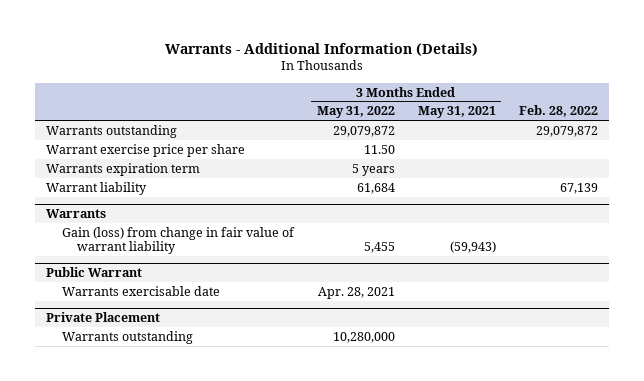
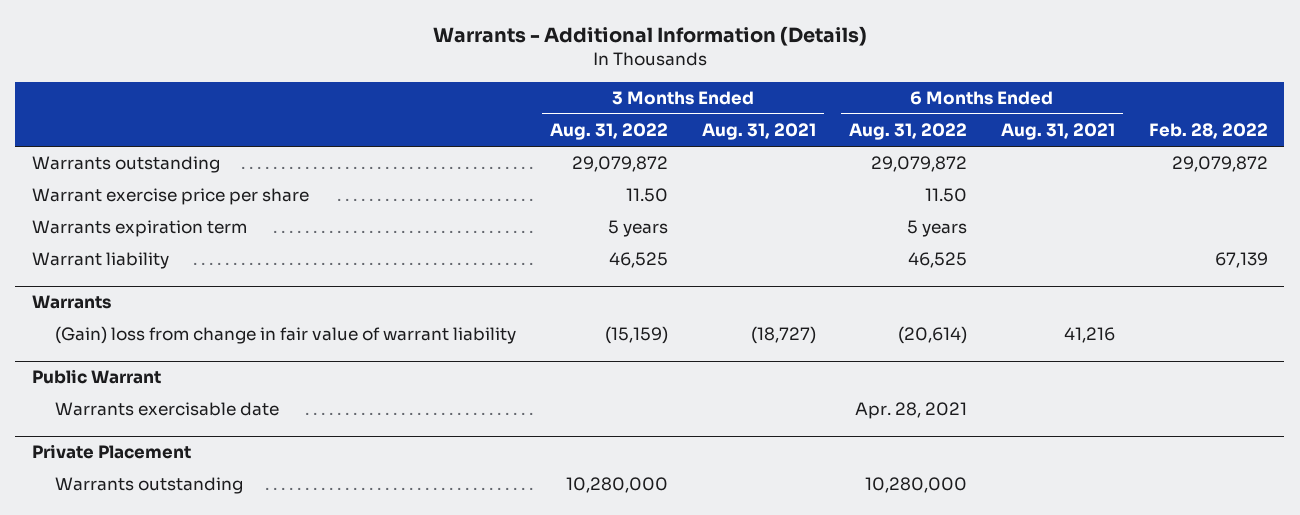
- | 3 Months Ended May 31, 2022 | 3 Months Ended May 31, 2021 | Feb. 28, 2022
+ | 3 Months Ended Aug. 31, 2022 | 3 Months Ended Aug. 31, 2021 | 6 Months Ended Aug. 31, 2022 | 6 Months Ended Aug. 31, 2021 | Feb. 28, 2022
@ Warrants
- Gain (loss) from change in fair value of warrant liability | 5,455 | (59,943) |
+ (Gain) loss from change in fair value of warrant liability | (15,159) | (18,727) | (20,614) | 41,216 |

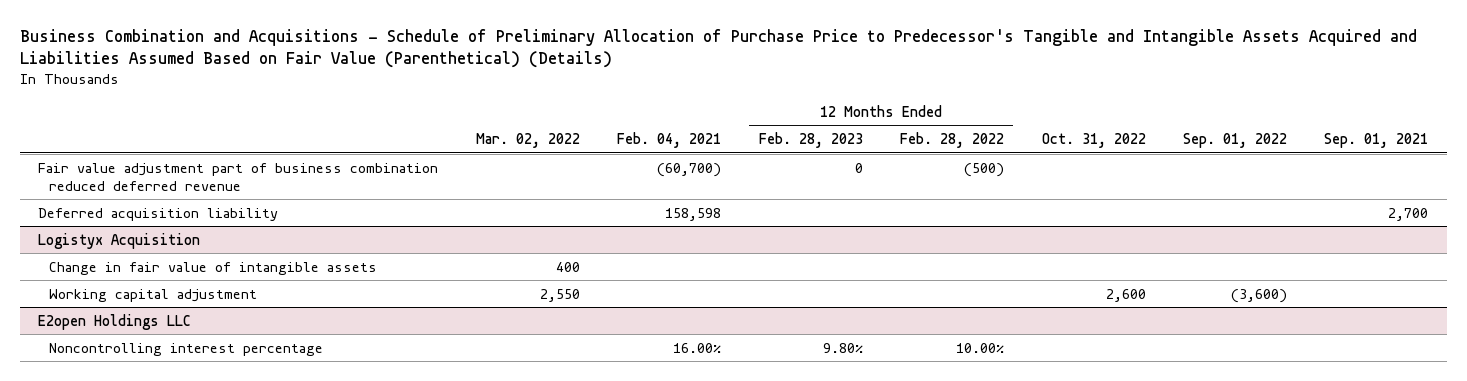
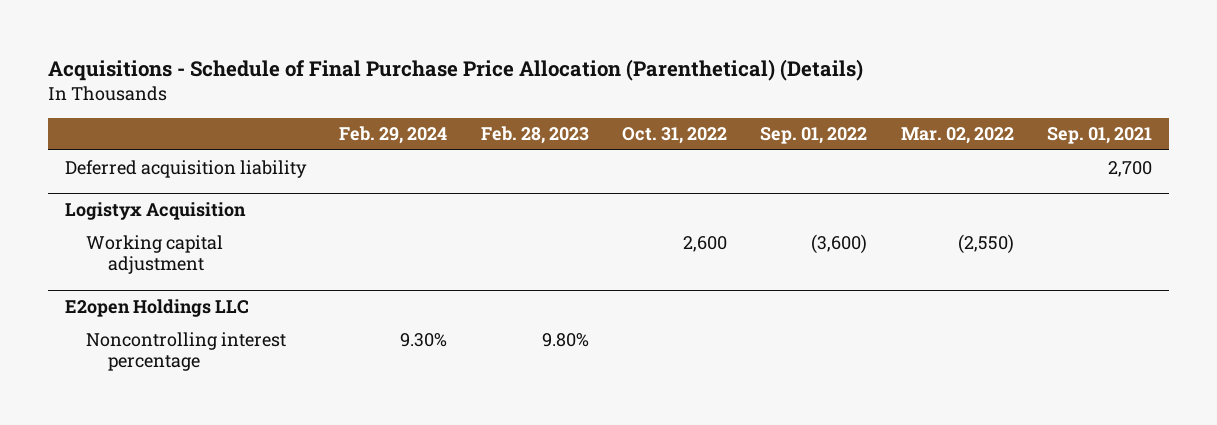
- Business Combination and Acquisitions - Schedule of Preliminary Allocation of Purchase Price to Predecessor's Tangible and Intangible Assets Acquired and Liabilities Assumed Based on Fair Value (Parenthetical) (Details)
+ Acquisitions - Schedule of Final Purchase Price Allocation (Parenthetical) (Details)
- | Mar. 02, 2022 | Feb. 04, 2021 | 12 Months Ended Feb. 28, 2023 | 12 Months Ended Feb. 28, 2022 | Oct. 31, 2022 | Sep. 01, 2022 | Sep. 01, 2021
+ | Feb. 29, 2024 | Feb. 28, 2023 | Oct. 31, 2022 | Sep. 01, 2022 | Mar. 02, 2022 | Sep. 01, 2021
- Fair value adjustment part of business combination reduced deferred revenue | | (60,700) | 0 | (500) | | |
@ Logistyx Acquisition
- Change in fair value of intangible assets | 400 | | | | | |
- Working capital adjustment | 2,550 | | | | 2,600 | (3,600) |
+ Working capital adjustment | | | 2,600 | (3,600) | (2,550) |

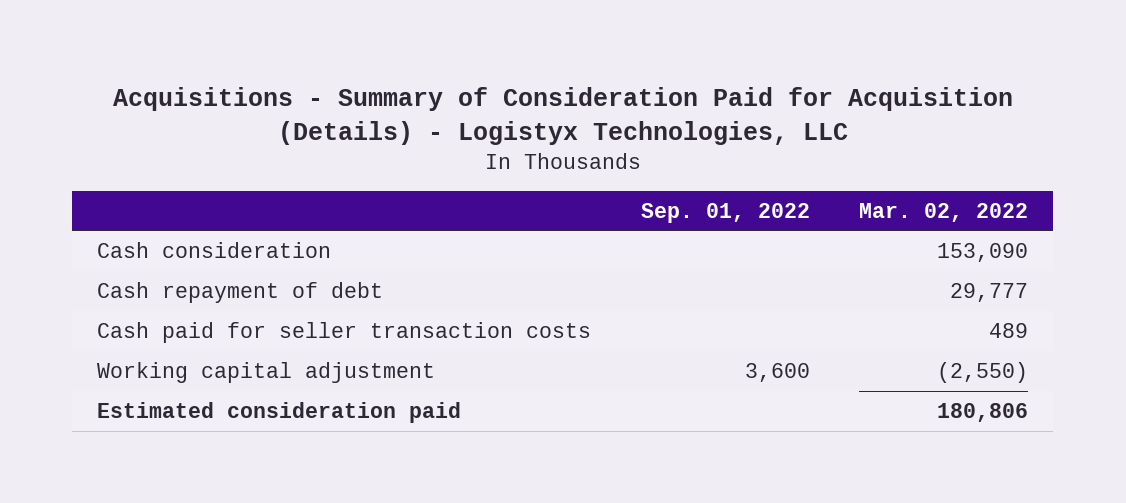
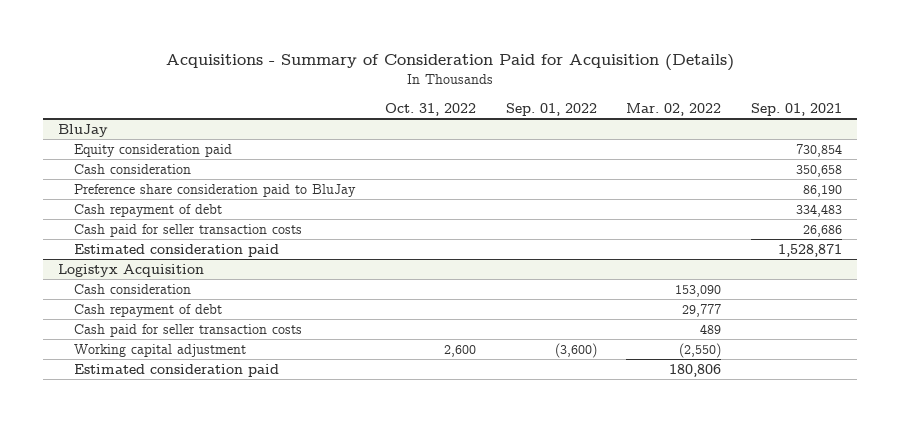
- Acquisitions - Summary of Consideration Paid for Acquisition (Details) - Logistyx Technologies, LLC
+ Acquisitions - Summary of Consideration Paid for Acquisition (Details)
- | Sep. 01, 2022 | Mar. 02, 2022
+ | Oct. 31, 2022 | Sep. 01, 2022 | Mar. 02, 2022 | Sep. 01, 2021
+ BluJay
+ Equity consideration paid | | | | 730,854
+ Cash consideration | | | | 350,658
+ Preference share consideration paid to BluJay | | | | 86,190
+ Cash repayment of debt | | | | 334,483
+ Cash paid for seller transaction costs | | | | 26,686
+ Estimated consideration paid | | | | 1,528,871
+ Logistyx Acquisition
- Working capital adjustment | 3,600 | (2,550)
+ Working capital adjustment | 2,600 | (3,600) | (2,550) |

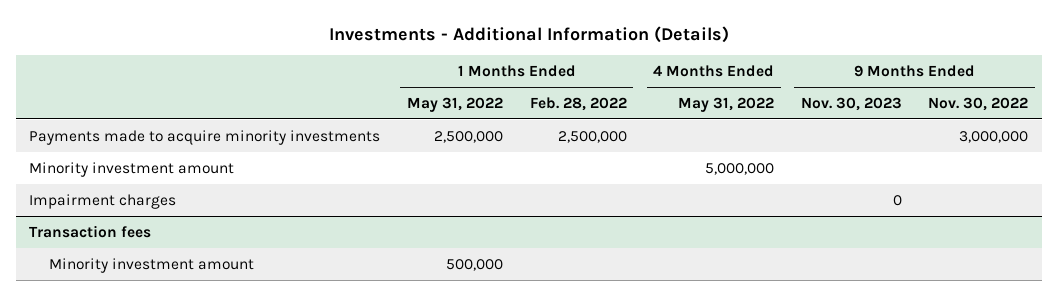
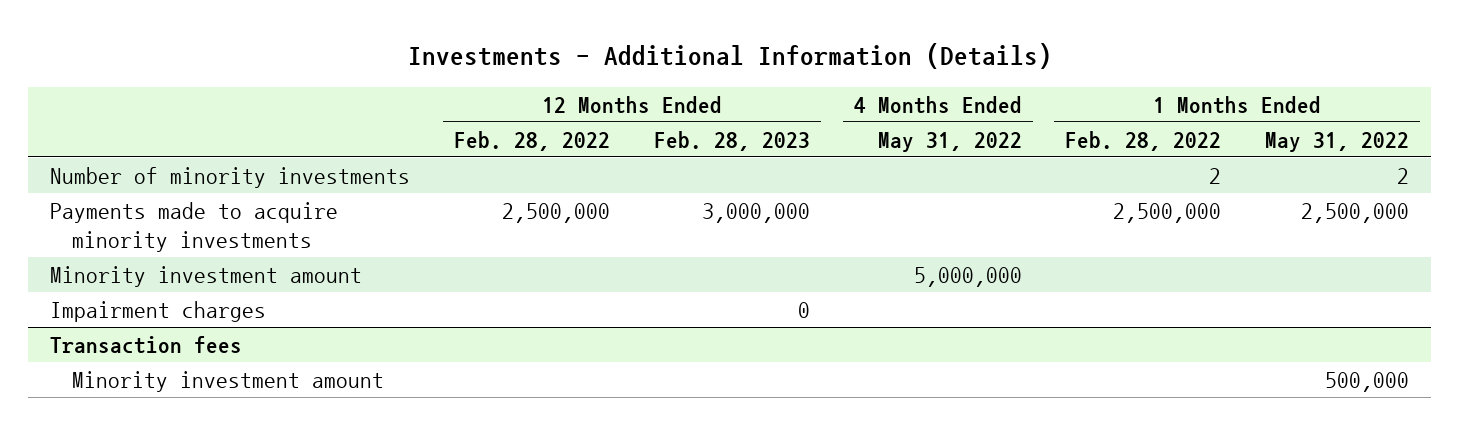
- | 1 Months Ended May 31, 2022 | 1 Months Ended Feb. 28, 2022 | 4 Months Ended May 31, 2022 | 9 Months Ended Nov. 30, 2023 | 9 Months Ended Nov. 30, 2022
+ | 12 Months Ended Feb. 28, 2022 | 12 Months Ended Feb. 28, 2023 | 4 Months Ended May 31, 2022 | 1 Months Ended Feb. 28, 2022 | 1 Months Ended May 31, 2022
+ Number of minority investments | | | | 2 | 2

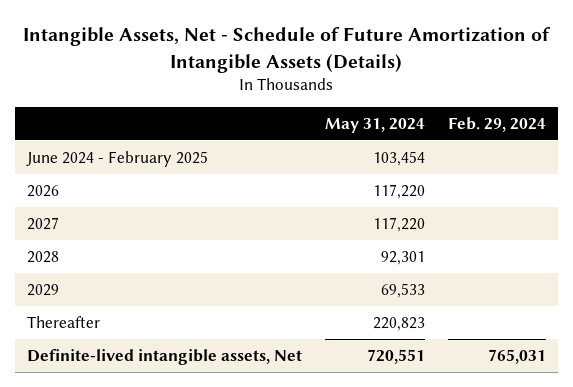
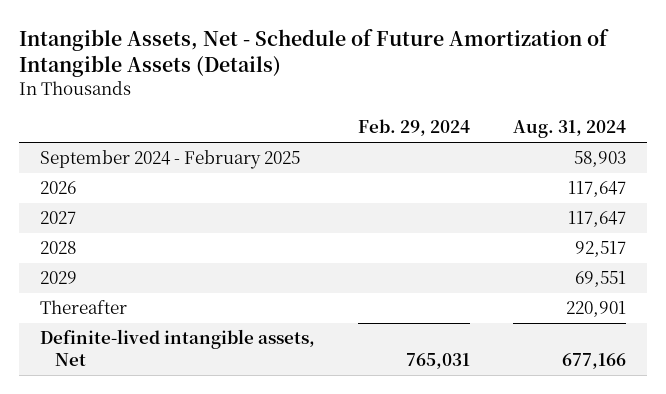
- | May 31, 2024 | Feb. 29, 2024
+ | Feb. 29, 2024 | Aug. 31, 2024
- June 2024 - February 2025 | 103,454 |
+ September 2024 - February 2025 | | 58,903

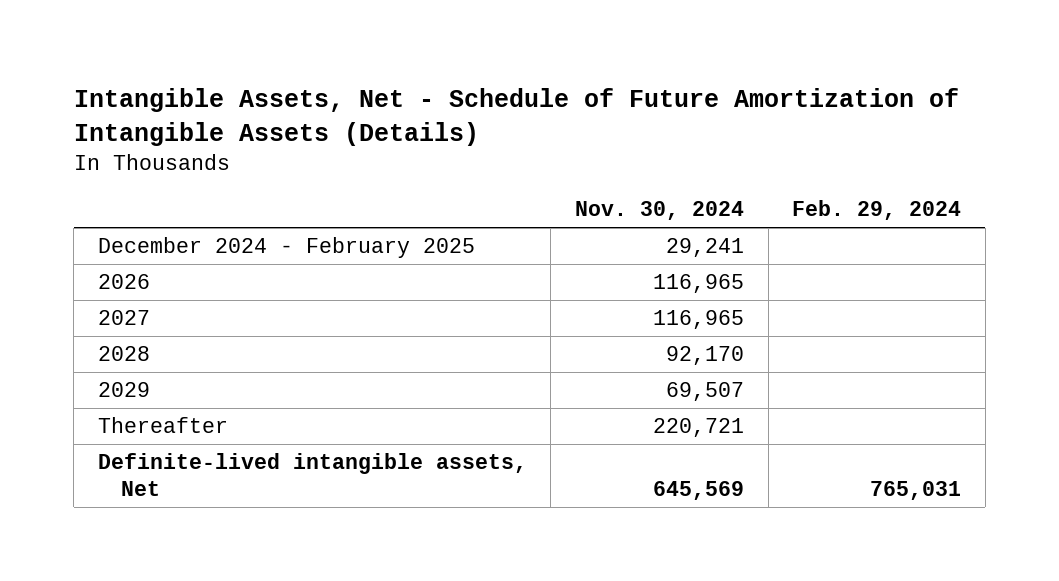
- | Feb. 29, 2024 | Aug. 31, 2024
+ | Nov. 30, 2024 | Feb. 29, 2024
- September 2024 - February 2025 | | 58,903
+ December 2024 - February 2025 | 29,241 |

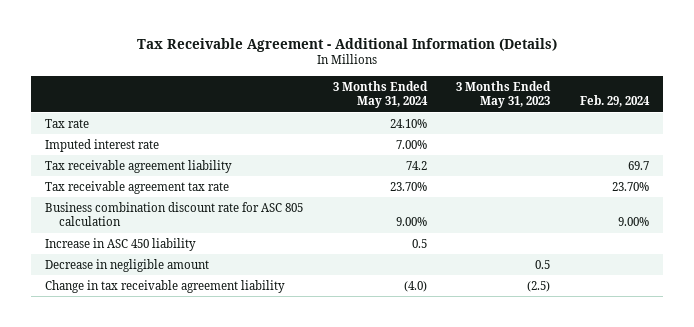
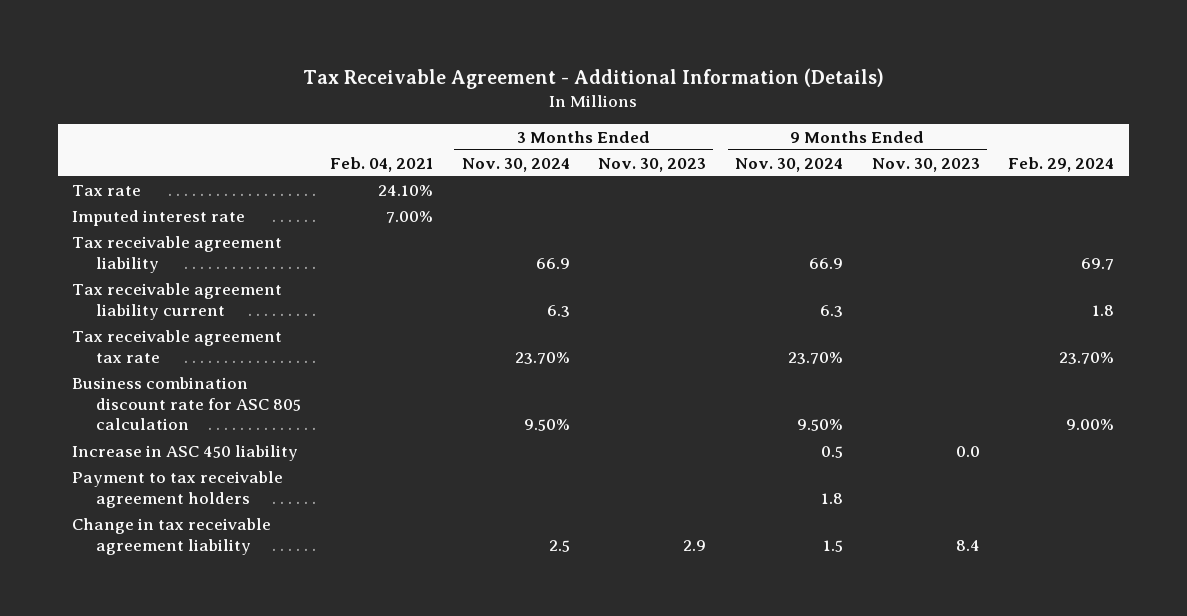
- | 3 Months Ended May 31, 2024 | 3 Months Ended May 31, 2023 | Feb. 29, 2024
+ | Feb. 04, 2021 | 3 Months Ended Nov. 30, 2024 | 3 Months Ended Nov. 30, 2023 | 9 Months Ended Nov. 30, 2024 | 9 Months Ended Nov. 30, 2023 | Feb. 29, 2024
+ Tax receivable agreement liability current | | 6.3 | | 6.3 | | 1.8
- Decrease in negligible amount | | 0.5 |
+ Payment to tax receivable agreement holders | | | | 1.8 | |

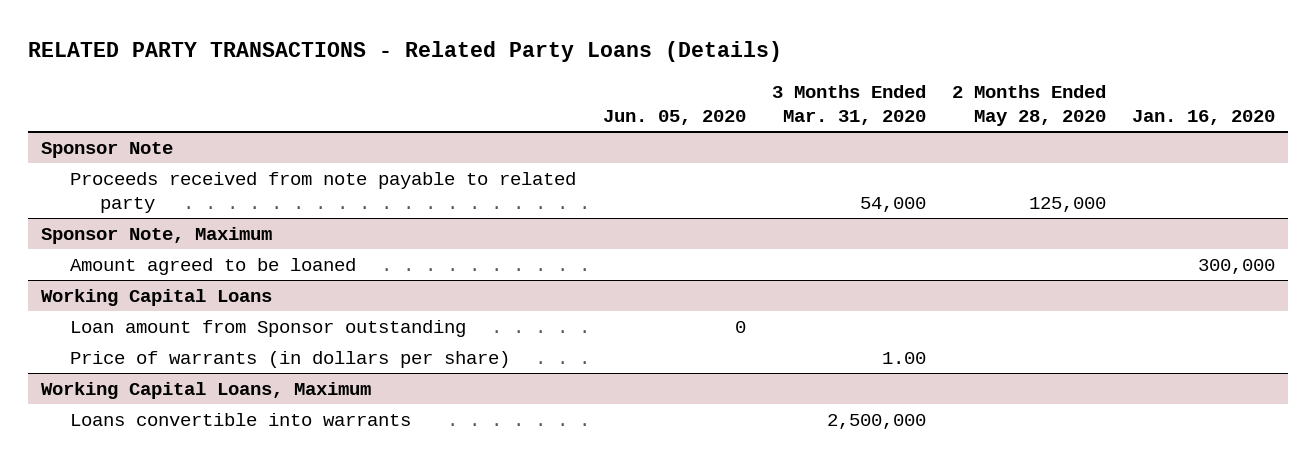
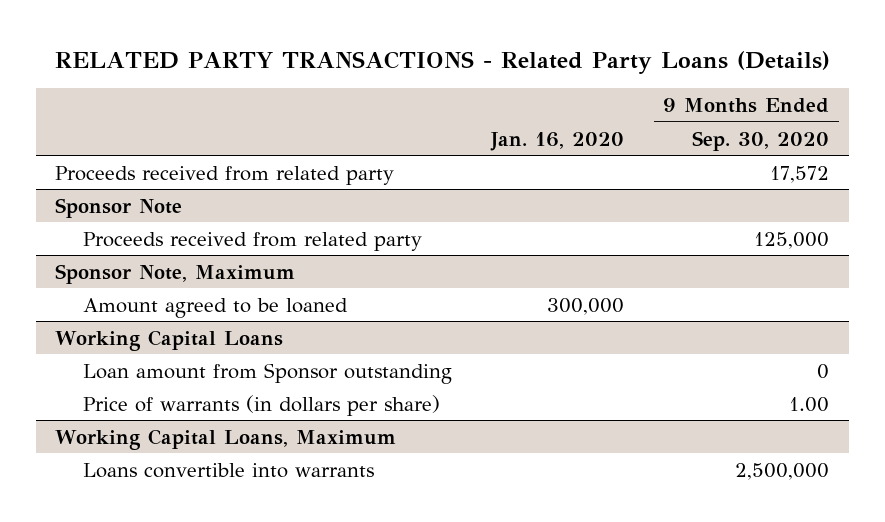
- | Jun. 05, 2020 | 3 Months Ended Mar. 31, 2020 | 2 Months Ended May 28, 2020 | Jan. 16, 2020
+ | Jan. 16, 2020 | 9 Months Ended Sep. 30, 2020
+ Proceeds received from related party | | 17,572
@ Sponsor Note
- Proceeds received from note payable to related party | | 54,000 | 125,000 |
+ Proceeds received from related party | | 125,000

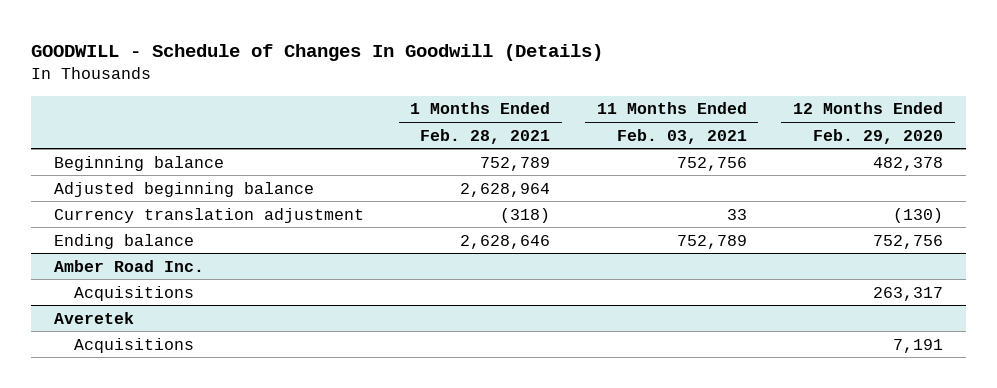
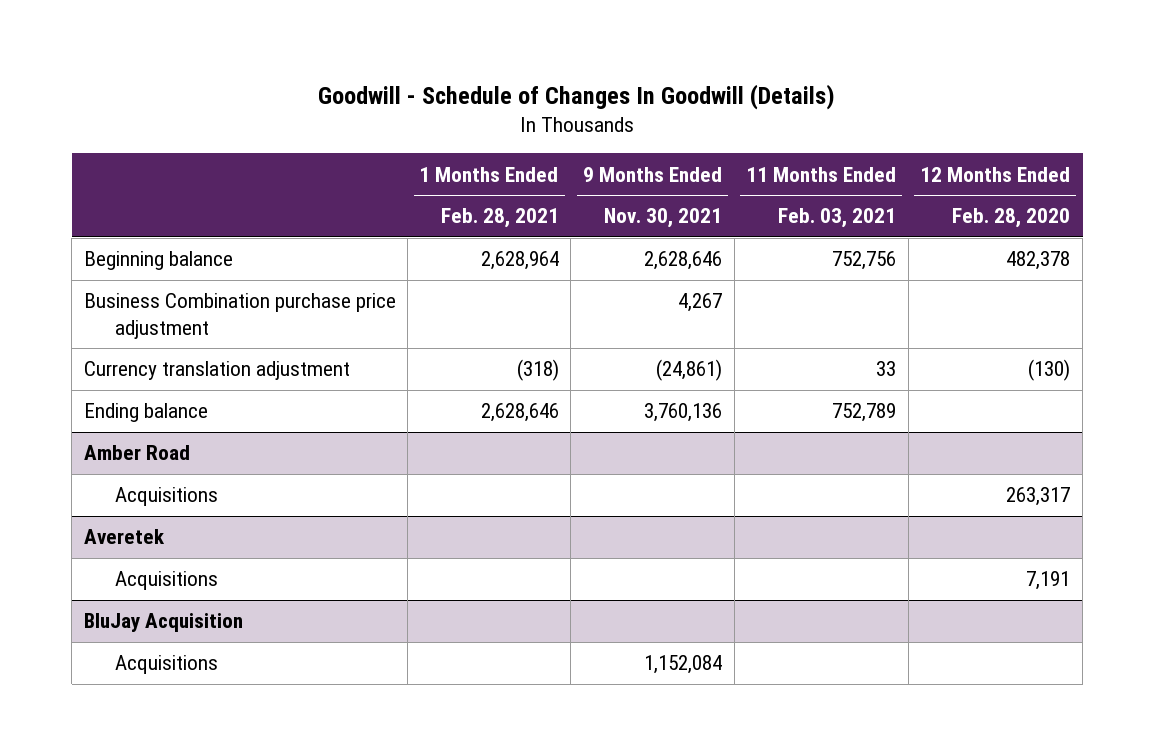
- GOODWILL - Schedule of Changes In Goodwill (Details)
+ Goodwill - Schedule of Changes In Goodwill (Details)
- | 1 Months Ended Feb. 28, 2021 | 11 Months Ended Feb. 03, 2021 | 12 Months Ended Feb. 29, 2020
+ | 1 Months Ended Feb. 28, 2021 | 9 Months Ended Nov. 30, 2021 | 11 Months Ended Feb. 03, 2021 | 12 Months Ended Feb. 28, 2020
- Beginning balance | 752,789 | 752,756 | 482,378
- Adjusted beginning balance | 2,628,964 | |
+ Beginning balance | 2,628,964 | 2,628,646 | 752,756 | 482,378
+ Business Combination purchase price adjustment | | 4,267 | |
- Amber Road Inc.
+ Amber Road
+ BluJay Acquisition
+ Acquisitions | | 1,152,084 | |

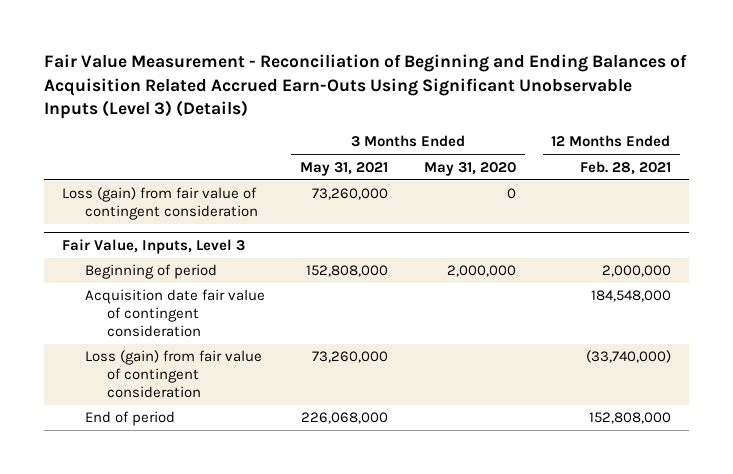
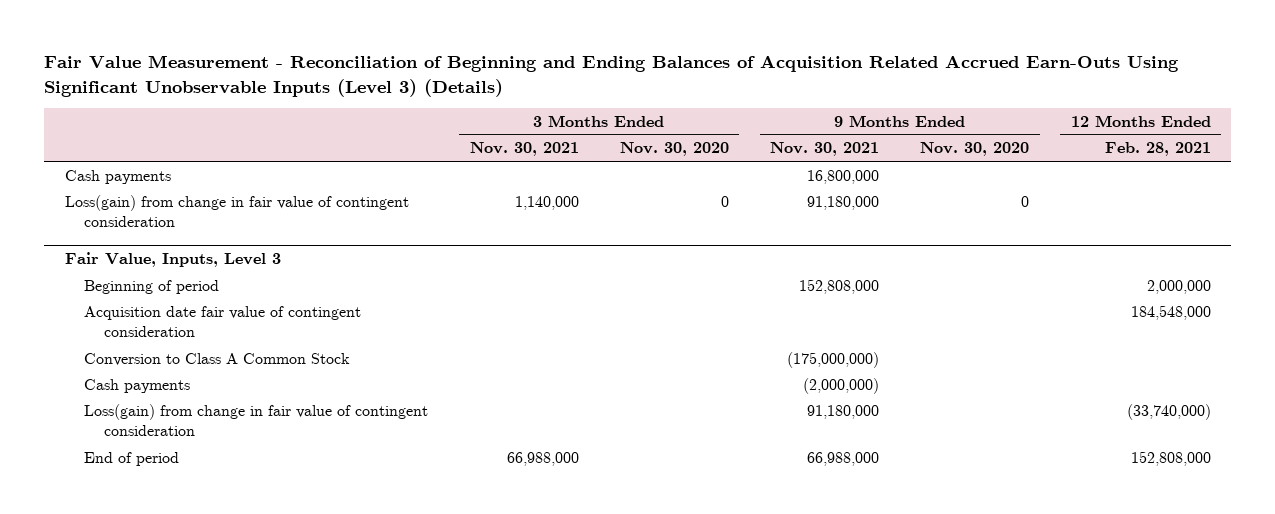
- | 3 Months Ended May 31, 2021 | 3 Months Ended May 31, 2020 | 12 Months Ended Feb. 28, 2021
+ | 3 Months Ended Nov. 30, 2021 | 3 Months Ended Nov. 30, 2020 | 9 Months Ended Nov. 30, 2021 | 9 Months Ended Nov. 30, 2020 | 12 Months Ended Feb. 28, 2021
- Loss (gain) from fair value of contingent consideration | 73,260,000 | 0 |
+ Cash payments | | | 16,800,000 | |
+ Loss(gain) from change in fair value of contingent consideration | 1,140,000 | 0 | 91,180,000 | 0 |
@ Fair Value, Inputs, Level 3
- Loss (gain) from fair value of contingent consideration | 73,260,000 | | (33,740,000)
+ Conversion to Class A Common Stock | | | (175,000,000) | |
+ Cash payments | | | (2,000,000) | |
+ Loss(gain) from change in fair value of contingent consideration | | | 91,180,000 | | (33,740,000)

